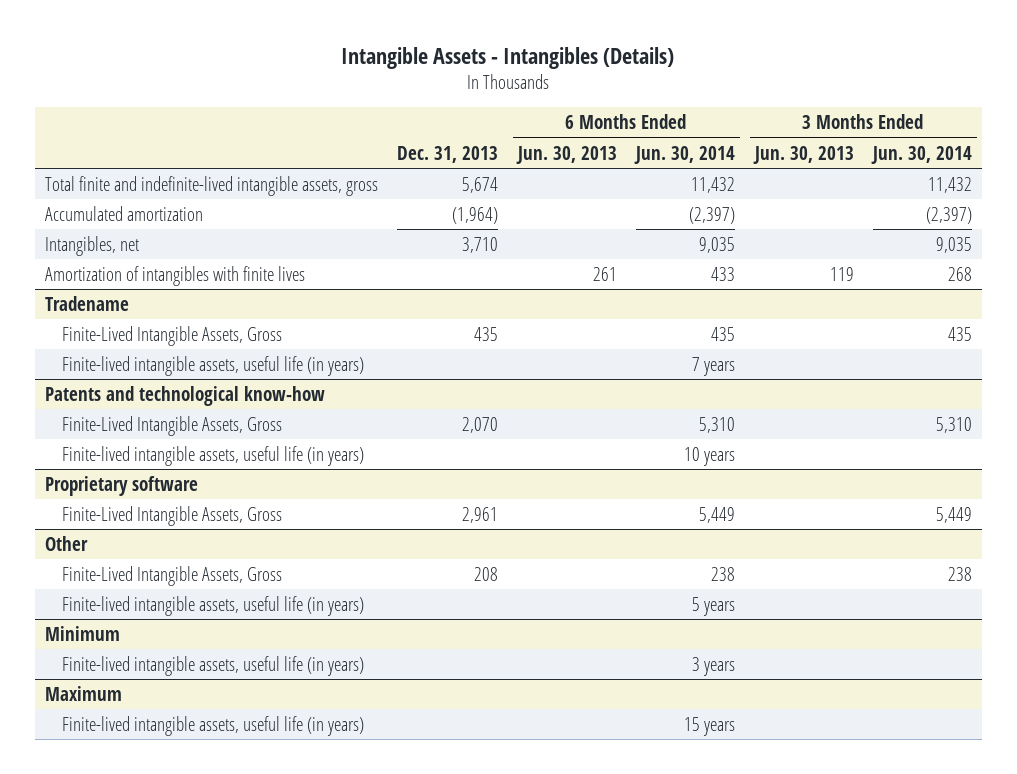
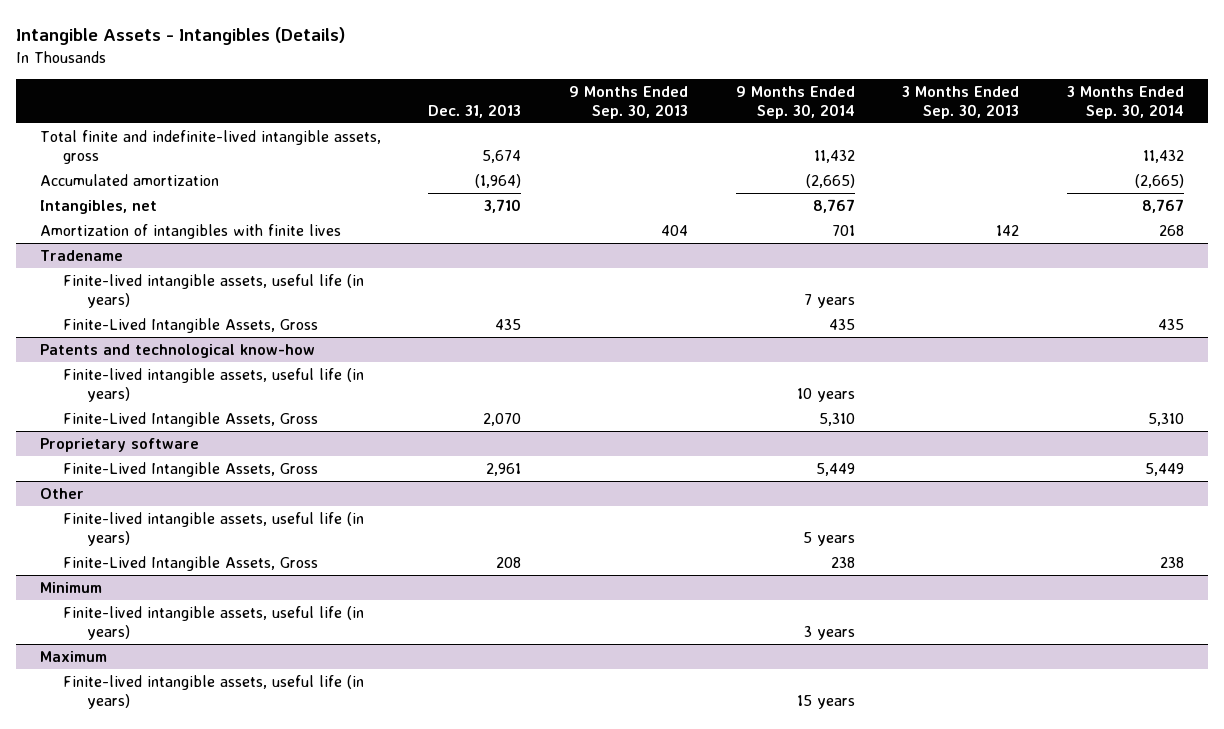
- | Dec. 31, 2013 | 6 Months Ended Jun. 30, 2013 | 6 Months Ended Jun. 30, 2014 | 3 Months Ended Jun. 30, 2013 | 3 Months Ended Jun. 30, 2014
+ | Dec. 31, 2013 | 9 Months Ended Sep. 30, 2013 | 9 Months Ended Sep. 30, 2014 | 3 Months Ended Sep. 30, 2013 | 3 Months Ended Sep. 30, 2014
@ Tradename
moved down: Finite-Lived Intangible Assets, Gross | 435 | | 435 | | 435
@ Patents and technological know-how
moved down: Finite-Lived Intangible Assets, Gross | 2,070 | | 5,310 | | 5,310
@ Other
moved down: Finite-Lived Intangible Assets, Gross | 208 | | 238 | | 238

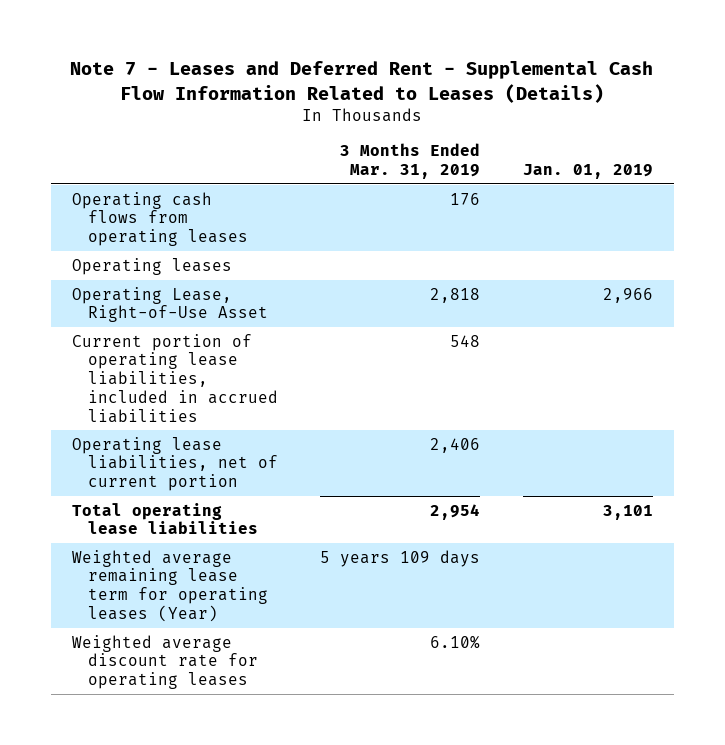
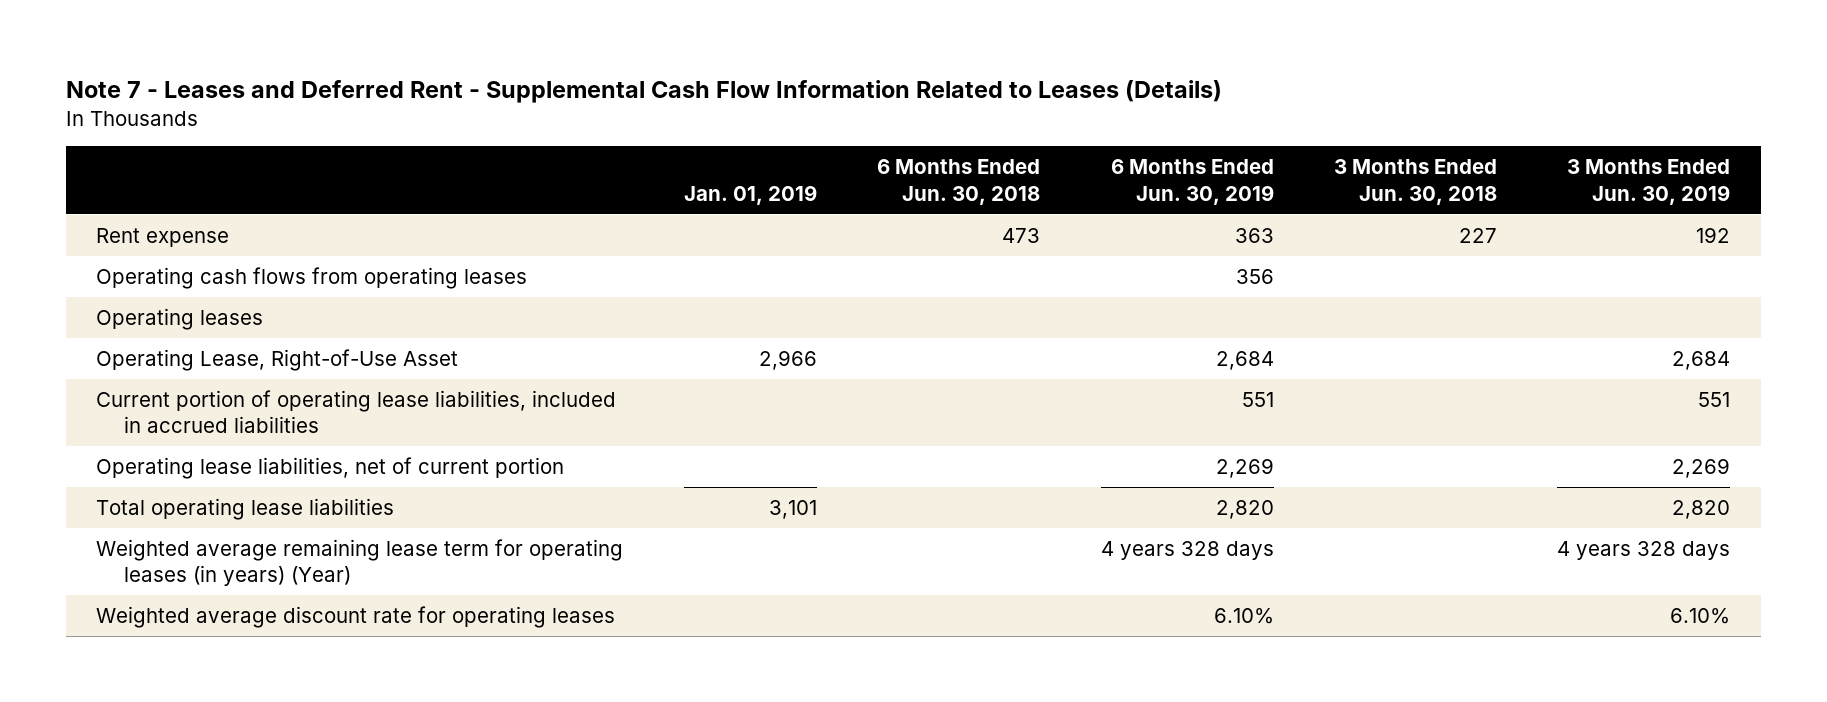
- | 3 Months Ended Mar. 31, 2019 | Jan. 01, 2019
+ | Jan. 01, 2019 | 6 Months Ended Jun. 30, 2018 | 6 Months Ended Jun. 30, 2019 | 3 Months Ended Jun. 30, 2018 | 3 Months Ended Jun. 30, 2019
+ Rent expense | | 473 | 363 | 227 | 192
- Weighted average remaining lease term for operating leases (Year) | 5 years 109 days |
+ Weighted average remaining lease term for operating leases (in years) (Year) | | | 4 years 328 days | | 4 years 328 days

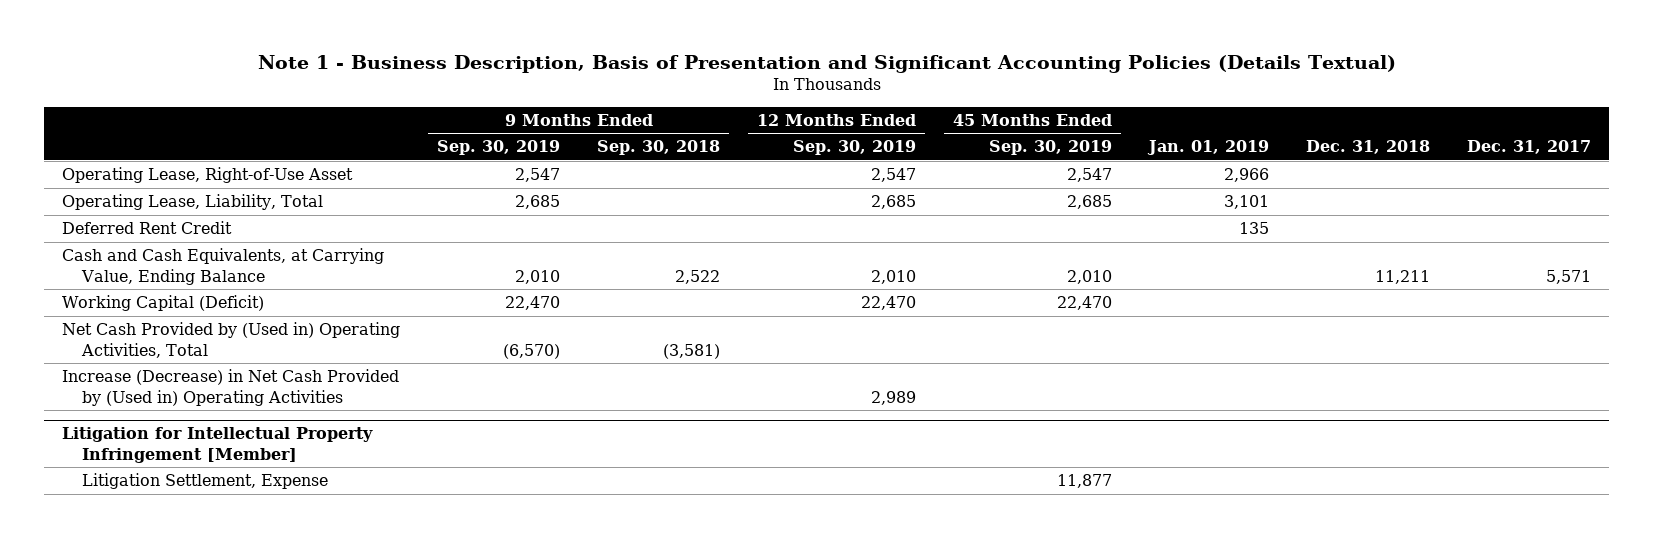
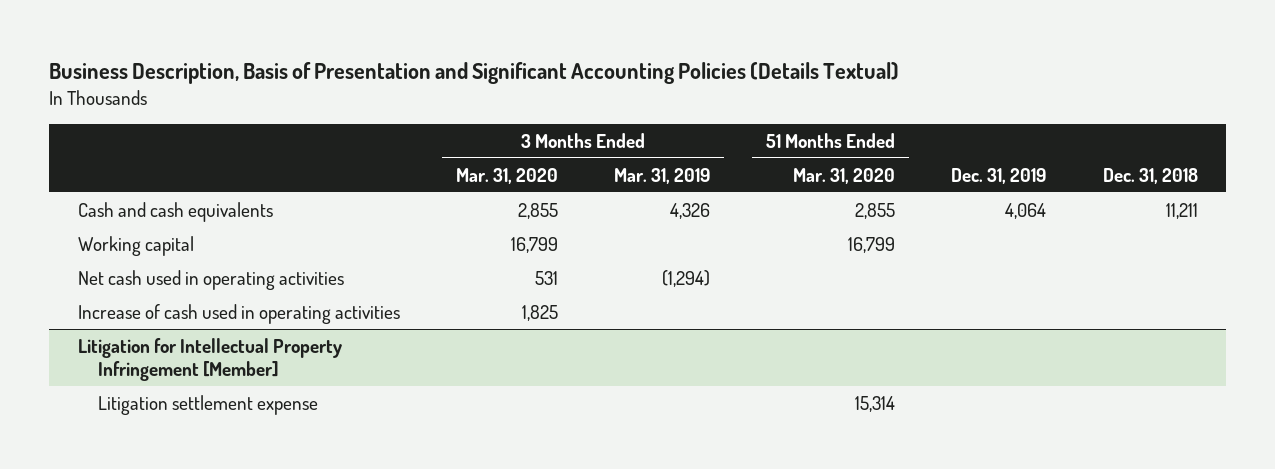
- Note 1 - Business Description, Basis of Presentation and Significant Accounting Policies (Details Textual)
+ Business Description, Basis of Presentation and Significant Accounting Policies (Details Textual)
- | 9 Months Ended Sep. 30, 2019 | 9 Months Ended Sep. 30, 2018 | 12 Months Ended Sep. 30, 2019 | 45 Months Ended Sep. 30, 2019 | Jan. 01, 2019 | Dec. 31, 2018 | Dec. 31, 2017
+ | 3 Months Ended Mar. 31, 2020 | 3 Months Ended Mar. 31, 2019 | 51 Months Ended Mar. 31, 2020 | Dec. 31, 2019 | Dec. 31, 2018
- Operating Lease, Right-of-Use Asset | 2,547 | | 2,547 | 2,547 | 2,966 | |
- Operating Lease, Liability, Total | 2,685 | | 2,685 | 2,685 | 3,101 | |
- Deferred Rent Credit | | | | | 135 | |
- Cash and Cash Equivalents, at Carrying Value, Ending Balance | 2,010 | 2,522 | 2,010 | 2,010 | | 11,211 | 5,571
- Working Capital (Deficit) | 22,470 | | 22,470 | 22,470 | | |
- Net Cash Provided by (Used in) Operating Activities, Total | (6,570) | (3,581) | | | | |
- Increase (Decrease) in Net Cash Provided by (Used in) Operating Activities | | | 2,989 | | | |
+ Cash and cash equivalents | 2,855 | 4,326 | 2,855 | 4,064 | 11,211
+ Working capital | 16,799 | | 16,799 | |
+ Net cash used in operating activities | 531 | (1,294) | | |
+ Increase of cash used in operating activities | 1,825 | | | |
@ Litigation for Intellectual Property Infringement [Member]
- Litigation Settlement, Expense | | | | 11,877 | | |
+ Litigation settlement expense | | | 15,314 | |

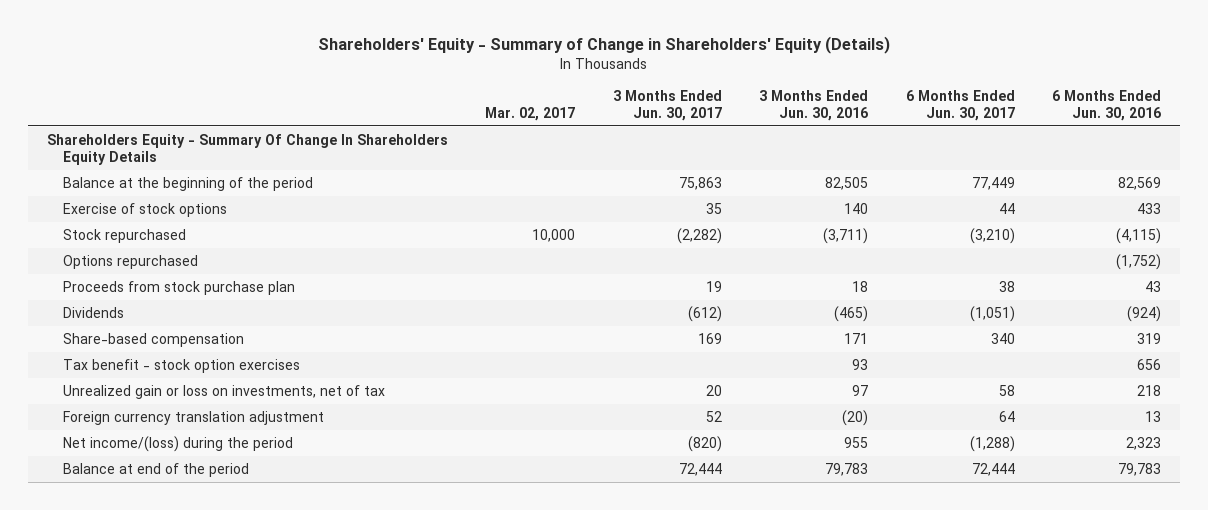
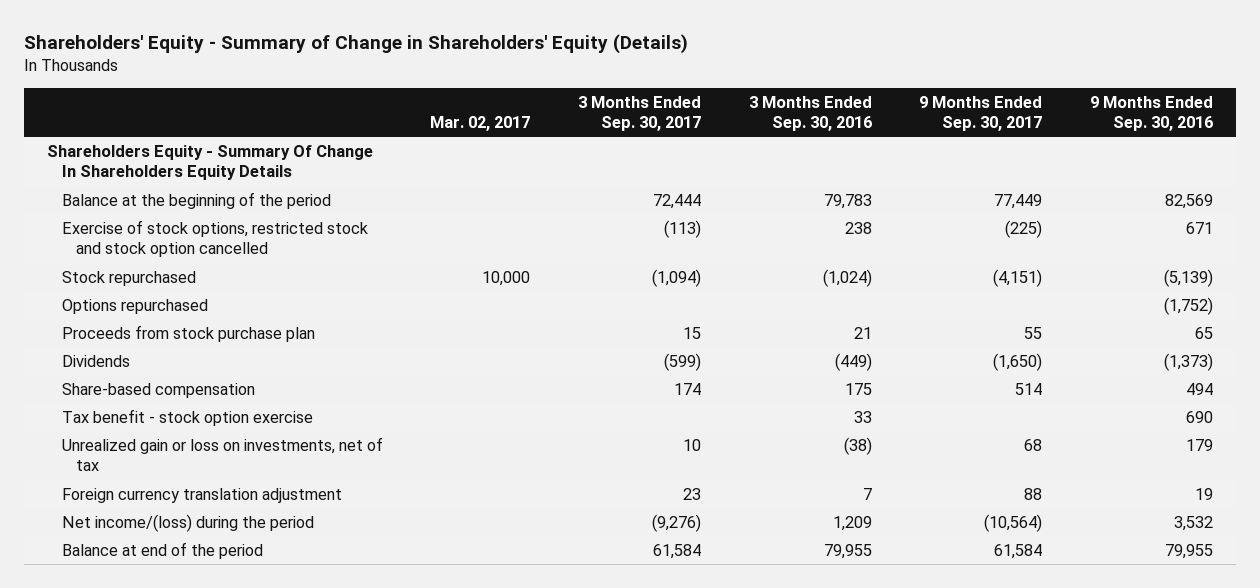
- | Mar. 02, 2017 | 3 Months Ended Jun. 30, 2017 | 3 Months Ended Jun. 30, 2016 | 6 Months Ended Jun. 30, 2017 | 6 Months Ended Jun. 30, 2016
+ | Mar. 02, 2017 | 3 Months Ended Sep. 30, 2017 | 3 Months Ended Sep. 30, 2016 | 9 Months Ended Sep. 30, 2017 | 9 Months Ended Sep. 30, 2016
- Exercise of stock options | | 35 | 140 | 44 | 433
+ Exercise of stock options, restricted stock and stock option cancelled | | (113) | 238 | (225) | 671
- Tax benefit - stock option exercises | | | 93 | | 656
+ Tax benefit - stock option exercise | | | 33 | | 690

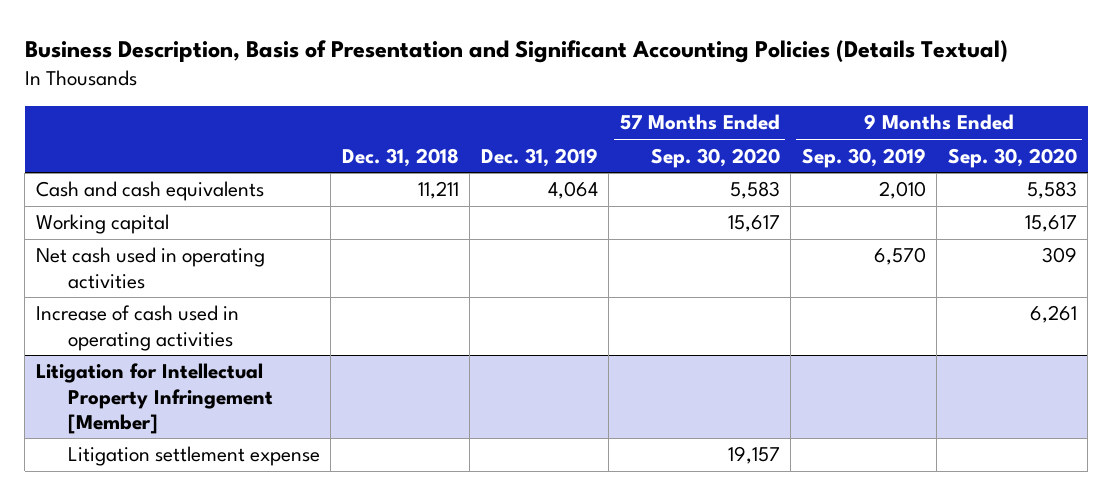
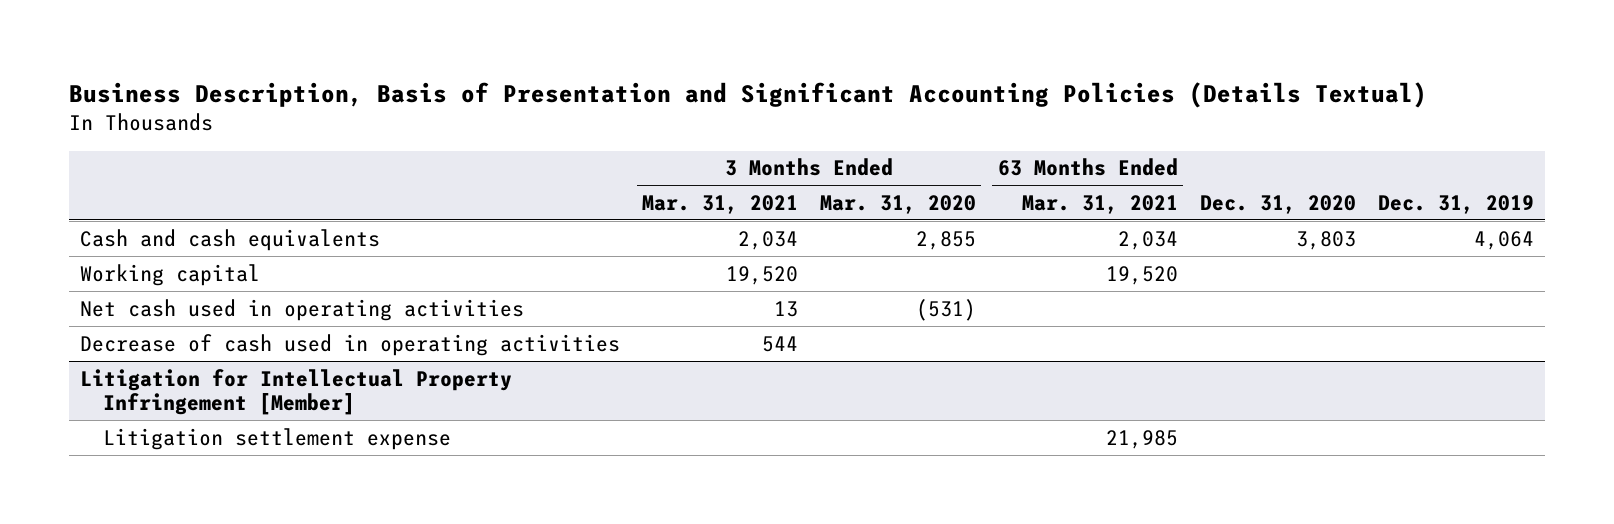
- | Dec. 31, 2018 | Dec. 31, 2019 | 57 Months Ended Sep. 30, 2020 | 9 Months Ended Sep. 30, 2019 | 9 Months Ended Sep. 30, 2020
+ | 3 Months Ended Mar. 31, 2021 | 3 Months Ended Mar. 31, 2020 | 63 Months Ended Mar. 31, 2021 | Dec. 31, 2020 | Dec. 31, 2019
- Increase of cash used in operating activities | | | | | 6,261
+ Decrease of cash used in operating activities | 544 | | | |

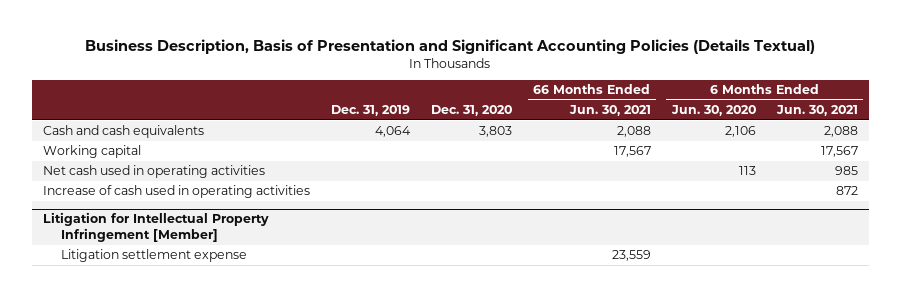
- | 3 Months Ended Mar. 31, 2021 | 3 Months Ended Mar. 31, 2020 | 63 Months Ended Mar. 31, 2021 | Dec. 31, 2020 | Dec. 31, 2019
+ | Dec. 31, 2019 | Dec. 31, 2020 | 66 Months Ended Jun. 30, 2021 | 6 Months Ended Jun. 30, 2020 | 6 Months Ended Jun. 30, 2021
- Decrease of cash used in operating activities | 544 | | | |
+ Increase of cash used in operating activities | | | | | 872

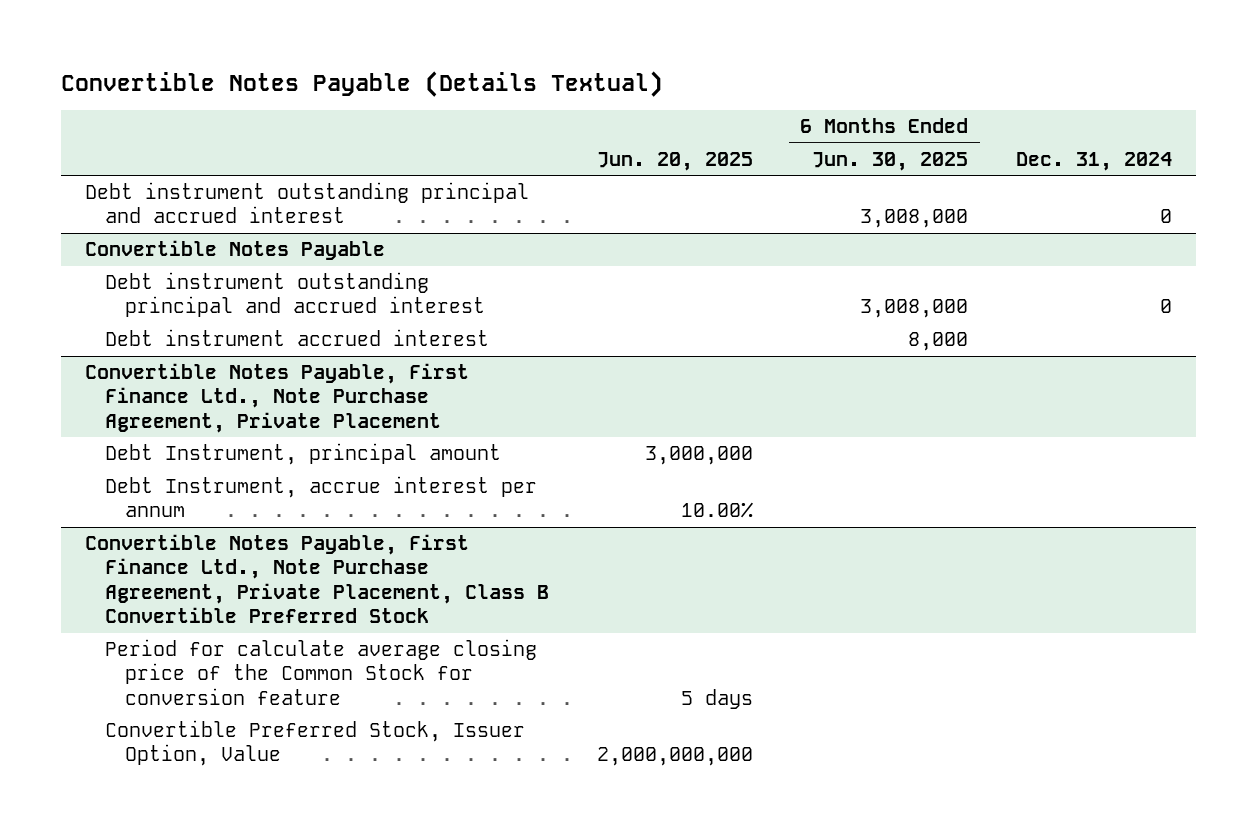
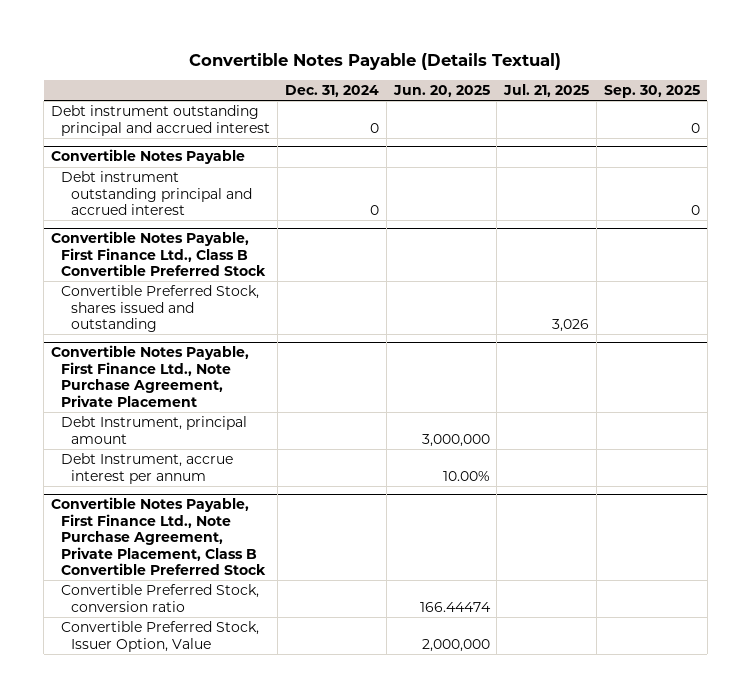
- | Jun. 20, 2025 | 6 Months Ended Jun. 30, 2025 | Dec. 31, 2024
+ | Dec. 31, 2024 | Jun. 20, 2025 | Jul. 21, 2025 | Sep. 30, 2025
@ Convertible Notes Payable
- Debt instrument accrued interest | | 8,000 |
+ Convertible Notes Payable, First Finance Ltd., Class B Convertible Preferred Stock
+ Convertible Preferred Stock, shares issued and outstanding | | | 3,026 |
@ Convertible Notes Payable, First Finance Ltd., Note Purchase Agreement, Private Placement, Class B Convertible Preferred Stock
- Period for calculate average closing price of the Common Stock for conversion feature | 5 days | |
- Convertible Preferred Stock, Issuer Option, Value | 2,000,000,000 | |
+ Convertible Preferred Stock, conversion ratio | | 166.44474 | |
+ Convertible Preferred Stock, Issuer Option, Value | | 2,000,000 | |

